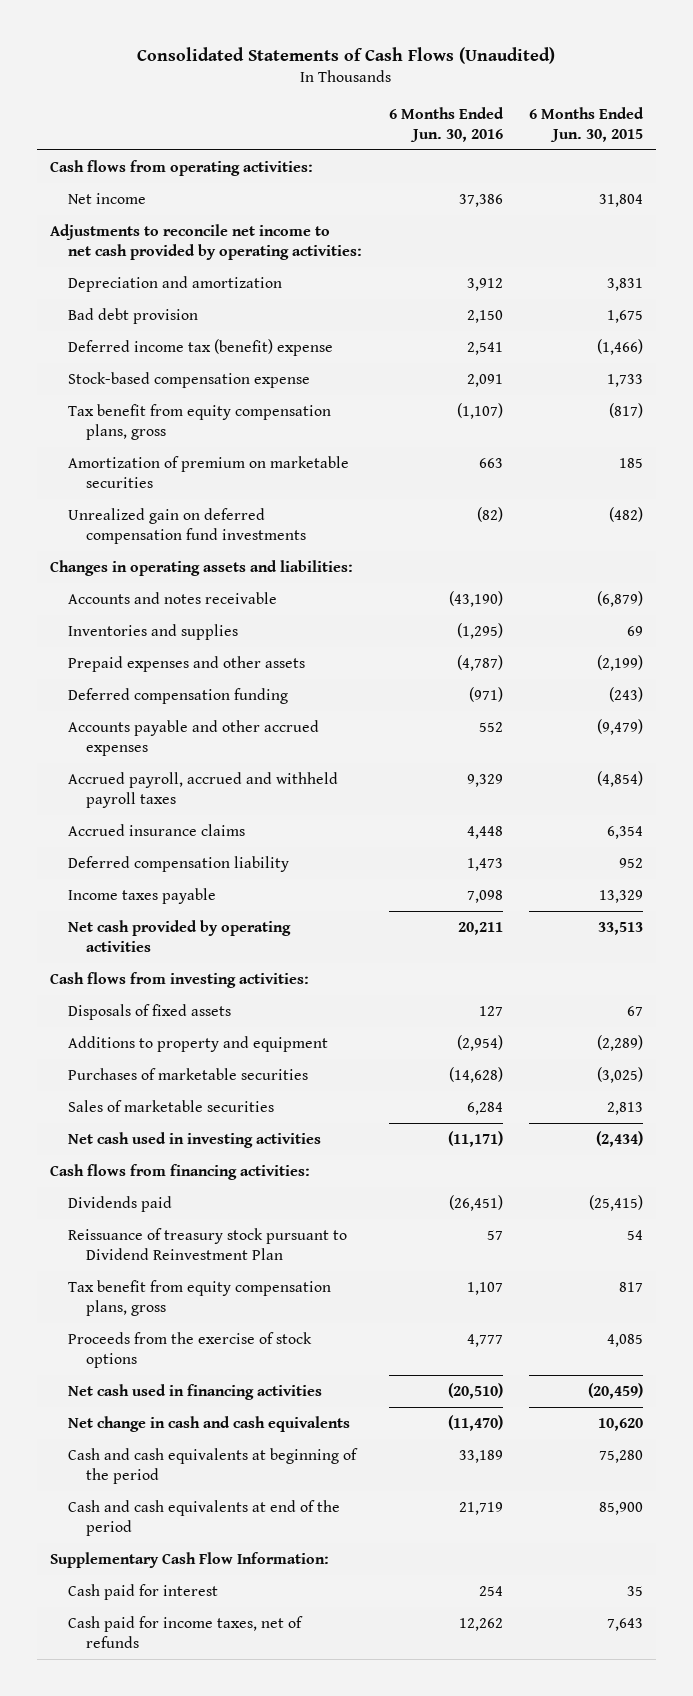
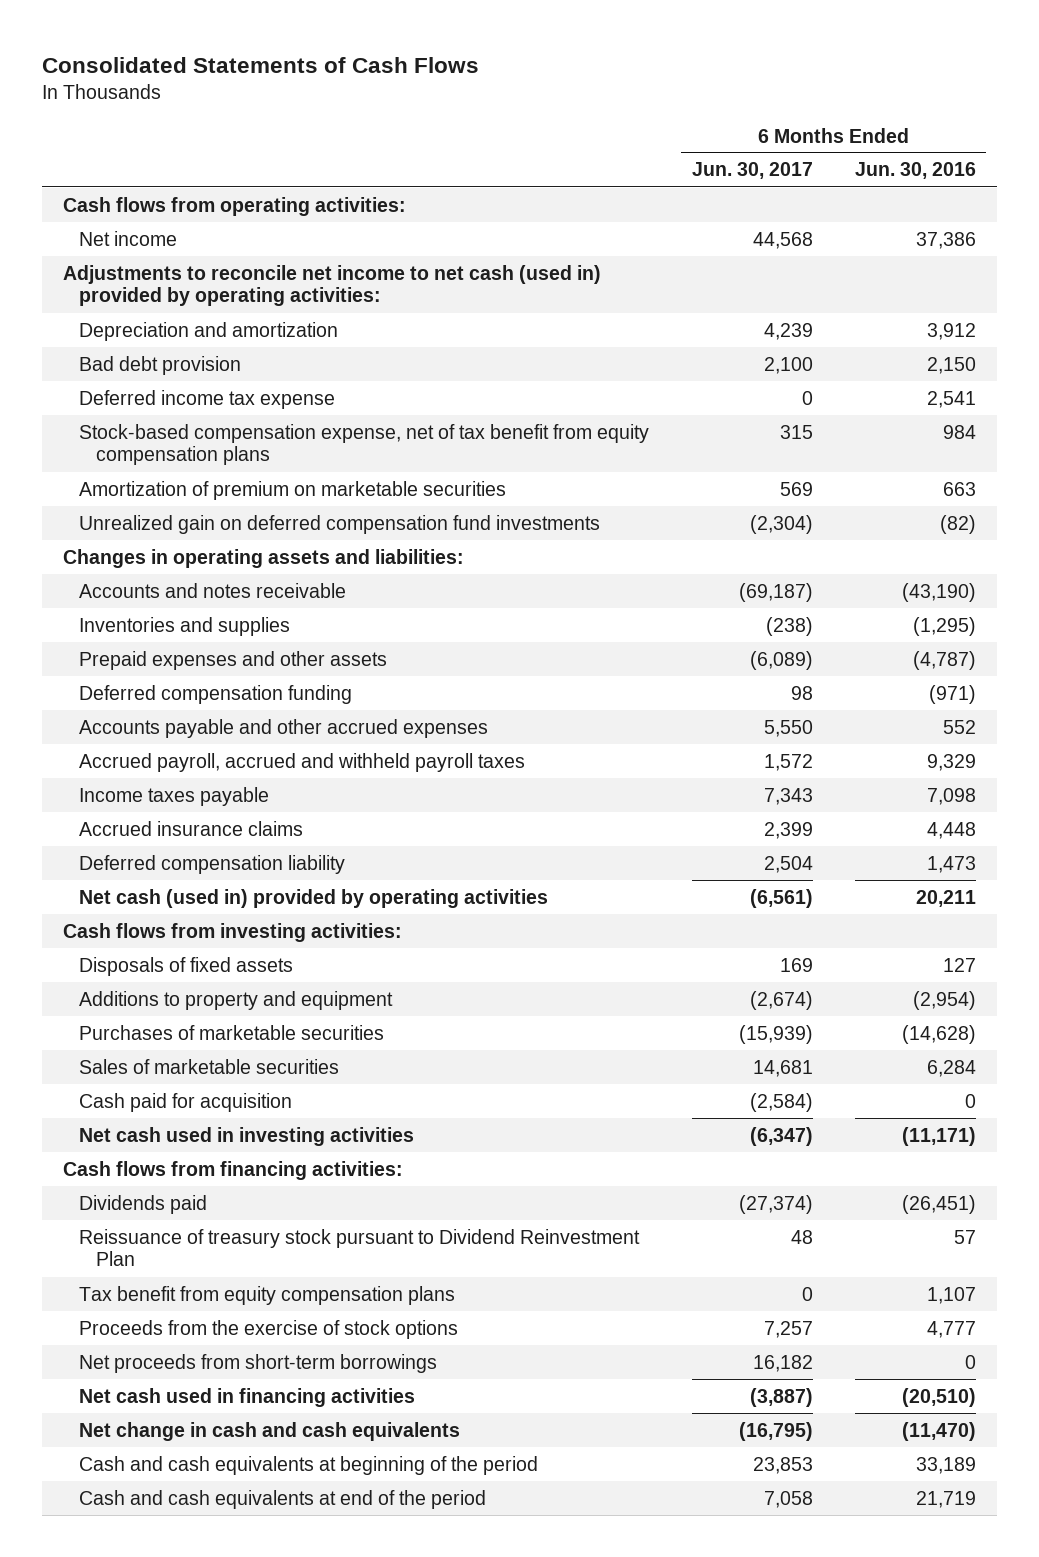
- Consolidated Statements of Cash Flows (Unaudited)
+ Consolidated Statements of Cash Flows
- | 6 Months Ended Jun. 30, 2016 | 6 Months Ended Jun. 30, 2015
+ | 6 Months Ended Jun. 30, 2017 | 6 Months Ended Jun. 30, 2016
- Adjustments to reconcile net income to net cash provided by operating activities:
+ Adjustments to reconcile net income to net cash (used in) provided by operating activities:
- Deferred income tax (benefit) expense | 2,541 | (1,466)
- Stock-based compensation expense | 2,091 | 1,733
- Tax benefit from equity compensation plans, gross | (1,107) | (817)
+ Deferred income tax expense | 0 | 2,541
+ Stock-based compensation expense, net of tax benefit from equity compensation plans | 315 | 984
moved up: Income taxes payable | 7,343 | 7,098
- Net cash provided by operating activities | 20,211 | 33,513
+ Net cash (used in) provided by operating activities | (6,561) | 20,211
+ Cash paid for acquisition | (2,584) | 0
- Tax benefit from equity compensation plans, gross | 1,107 | 817
+ Tax benefit from equity compensation plans | 0 | 1,107
+ Net proceeds from short-term borrowings | 16,182 | 0
- Supplementary Cash Flow Information:
- Cash paid for interest | 254 | 35
- Cash paid for income taxes, net of refunds | 12,262 | 7,643

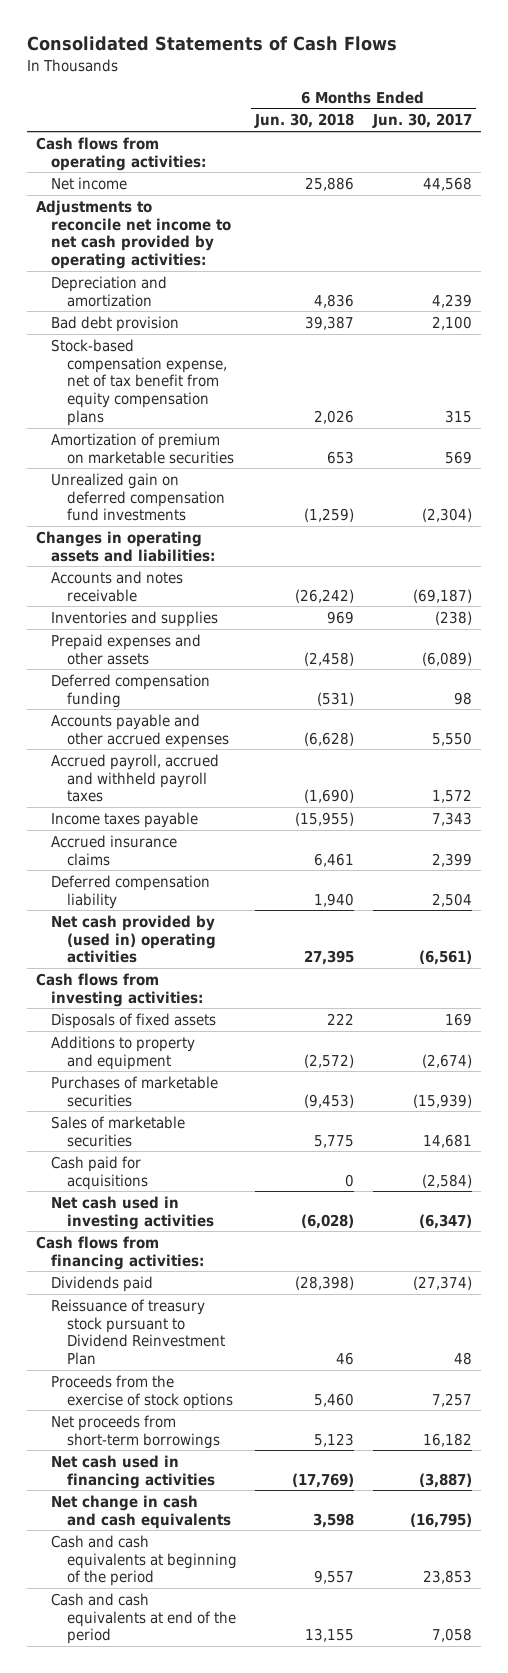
- | 6 Months Ended Jun. 30, 2017 | 6 Months Ended Jun. 30, 2016
+ | 6 Months Ended Jun. 30, 2018 | 6 Months Ended Jun. 30, 2017
- Adjustments to reconcile net income to net cash (used in) provided by operating activities:
+ Adjustments to reconcile net income to net cash provided by operating activities:
- Deferred income tax expense | 0 | 2,541
- Net cash (used in) provided by operating activities | (6,561) | 20,211
+ Net cash provided by (used in) operating activities | 27,395 | (6,561)
- Cash paid for acquisition | (2,584) | 0
+ Cash paid for acquisitions | 0 | (2,584)
- Tax benefit from equity compensation plans | 0 | 1,107

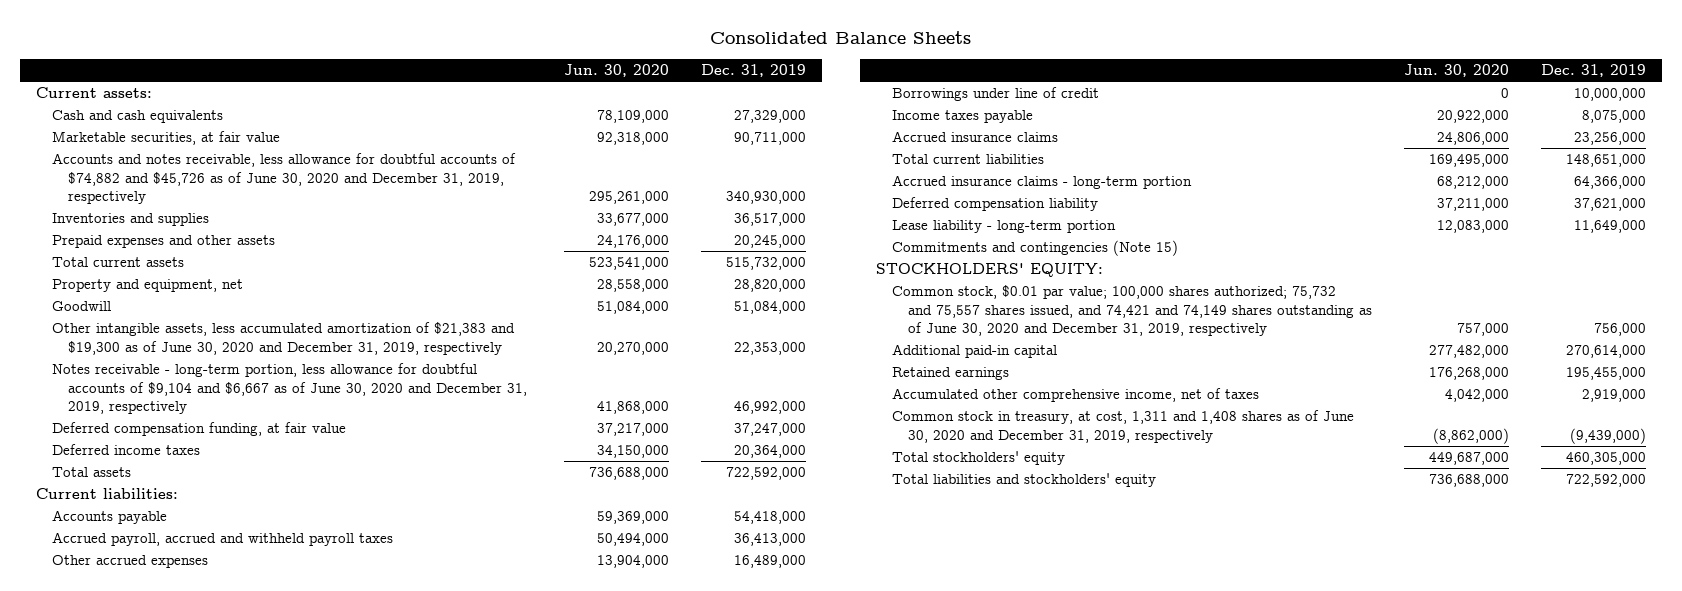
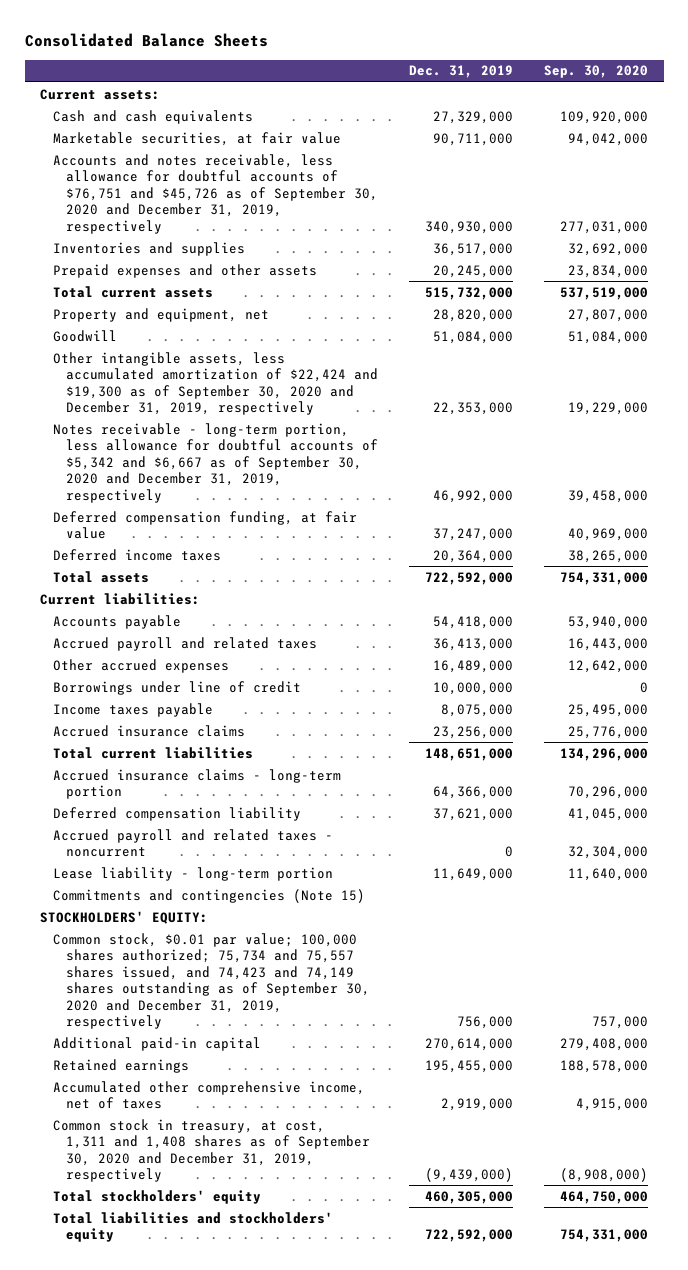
- | Jun. 30, 2020 | Dec. 31, 2019
+ | Dec. 31, 2019 | Sep. 30, 2020
- Accounts and notes receivable, less allowance for doubtful accounts of $74,882 and $45,726 as of June 30, 2020 and December 31, 2019, respectively | 295,261,000 | 340,930,000
+ Accounts and notes receivable, less allowance for doubtful accounts of $76,751 and $45,726 as of September 30, 2020 and December 31, 2019, respectively | 340,930,000 | 277,031,000
- Other intangible assets, less accumulated amortization of $21,383 and $19,300 as of June 30, 2020 and December 31, 2019, respectively | 20,270,000 | 22,353,000
- Notes receivable - long-term portion, less allowance for doubtful accounts of $9,104 and $6,667 as of June 30, 2020 and December 31, 2019, respectively | 41,868,000 | 46,992,000
+ Other intangible assets, less accumulated amortization of $22,424 and $19,300 as of September 30, 2020 and December 31, 2019, respectively | 22,353,000 | 19,229,000
+ Notes receivable - long-term portion, less allowance for doubtful accounts of $5,342 and $6,667 as of September 30, 2020 and December 31, 2019, respectively | 46,992,000 | 39,458,000
- Accrued payroll, accrued and withheld payroll taxes | 50,494,000 | 36,413,000
+ Accrued payroll and related taxes | 36,413,000 | 16,443,000
+ Accrued payroll and related taxes - noncurrent | 0 | 32,304,000
- Common stock, $0.01 par value; 100,000 shares authorized; 75,732 and 75,557 shares issued, and 74,421 and 74,149 shares outstanding as of June 30, 2020 and December 31, 2019, respectively | 757,000 | 756,000
+ Common stock, $0.01 par value; 100,000 shares authorized; 75,734 and 75,557 shares issued, and 74,423 and 74,149 shares outstanding as of September 30, 2020 and December 31, 2019, respectively | 756,000 | 757,000
- Common stock in treasury, at cost, 1,311 and 1,408 shares as of June 30, 2020 and December 31, 2019, respectively | (8,862,000) | (9,439,000)
+ Common stock in treasury, at cost, 1,311 and 1,408 shares as of September 30, 2020 and December 31, 2019, respectively | (9,439,000) | (8,908,000)

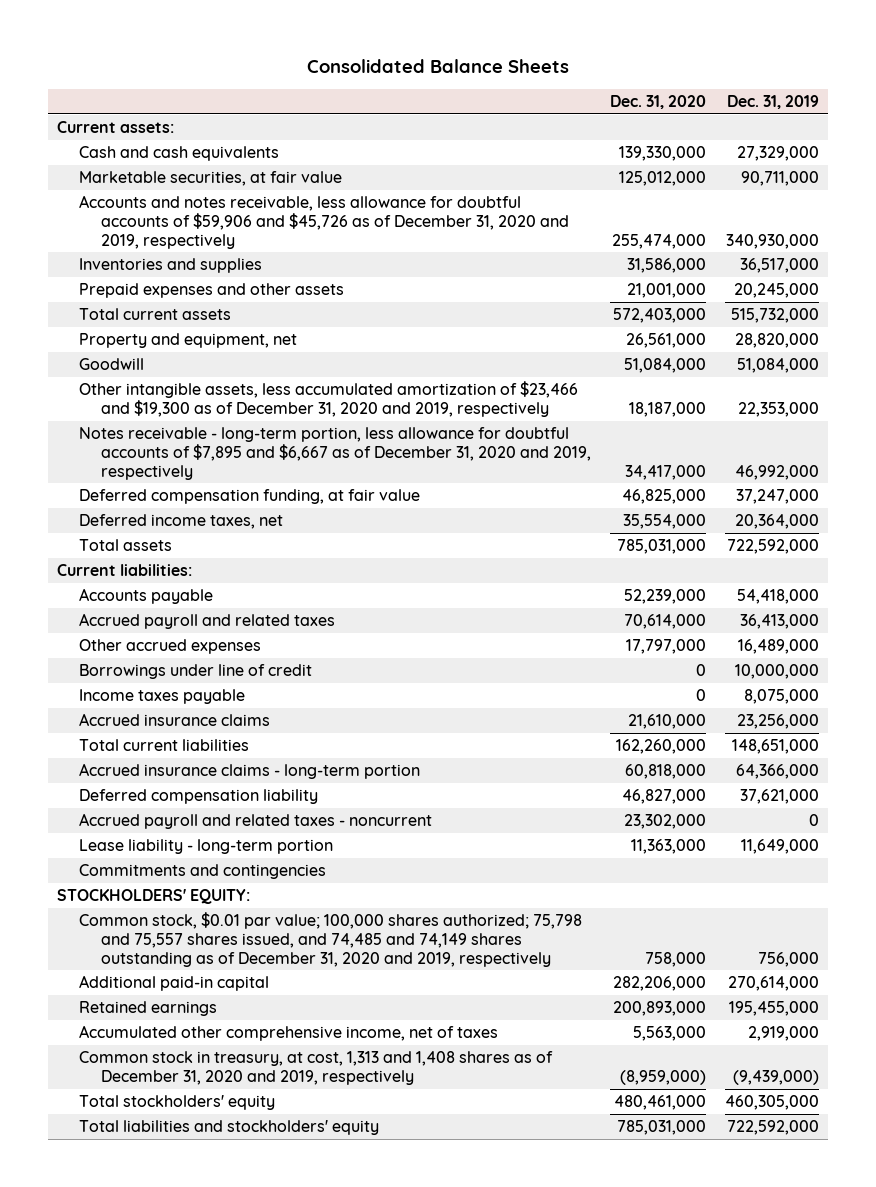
- | Dec. 31, 2019 | Sep. 30, 2020
+ | Dec. 31, 2020 | Dec. 31, 2019
- Accounts and notes receivable, less allowance for doubtful accounts of $76,751 and $45,726 as of September 30, 2020 and December 31, 2019, respectively | 340,930,000 | 277,031,000
+ Accounts and notes receivable, less allowance for doubtful accounts of $59,906 and $45,726 as of December 31, 2020 and 2019, respectively | 255,474,000 | 340,930,000
- Other intangible assets, less accumulated amortization of $22,424 and $19,300 as of September 30, 2020 and December 31, 2019, respectively | 22,353,000 | 19,229,000
- Notes receivable - long-term portion, less allowance for doubtful accounts of $5,342 and $6,667 as of September 30, 2020 and December 31, 2019, respectively | 46,992,000 | 39,458,000
+ Other intangible assets, less accumulated amortization of $23,466 and $19,300 as of December 31, 2020 and 2019, respectively | 18,187,000 | 22,353,000
+ Notes receivable - long-term portion, less allowance for doubtful accounts of $7,895 and $6,667 as of December 31, 2020 and 2019, respectively | 34,417,000 | 46,992,000
- Deferred income taxes | 20,364,000 | 38,265,000
+ Deferred income taxes, net | 35,554,000 | 20,364,000
- Commitments and contingencies (Note 15)
+ Commitments and contingencies
- Common stock, $0.01 par value; 100,000 shares authorized; 75,734 and 75,557 shares issued, and 74,423 and 74,149 shares outstanding as of September 30, 2020 and December 31, 2019, respectively | 756,000 | 757,000
+ Common stock, $0.01 par value; 100,000 shares authorized; 75,798 and 75,557 shares issued, and 74,485 and 74,149 shares outstanding as of December 31, 2020 and 2019, respectively | 758,000 | 756,000
- Common stock in treasury, at cost, 1,311 and 1,408 shares as of September 30, 2020 and December 31, 2019, respectively | (9,439,000) | (8,908,000)
+ Common stock in treasury, at cost, 1,313 and 1,408 shares as of December 31, 2020 and 2019, respectively | (8,959,000) | (9,439,000)

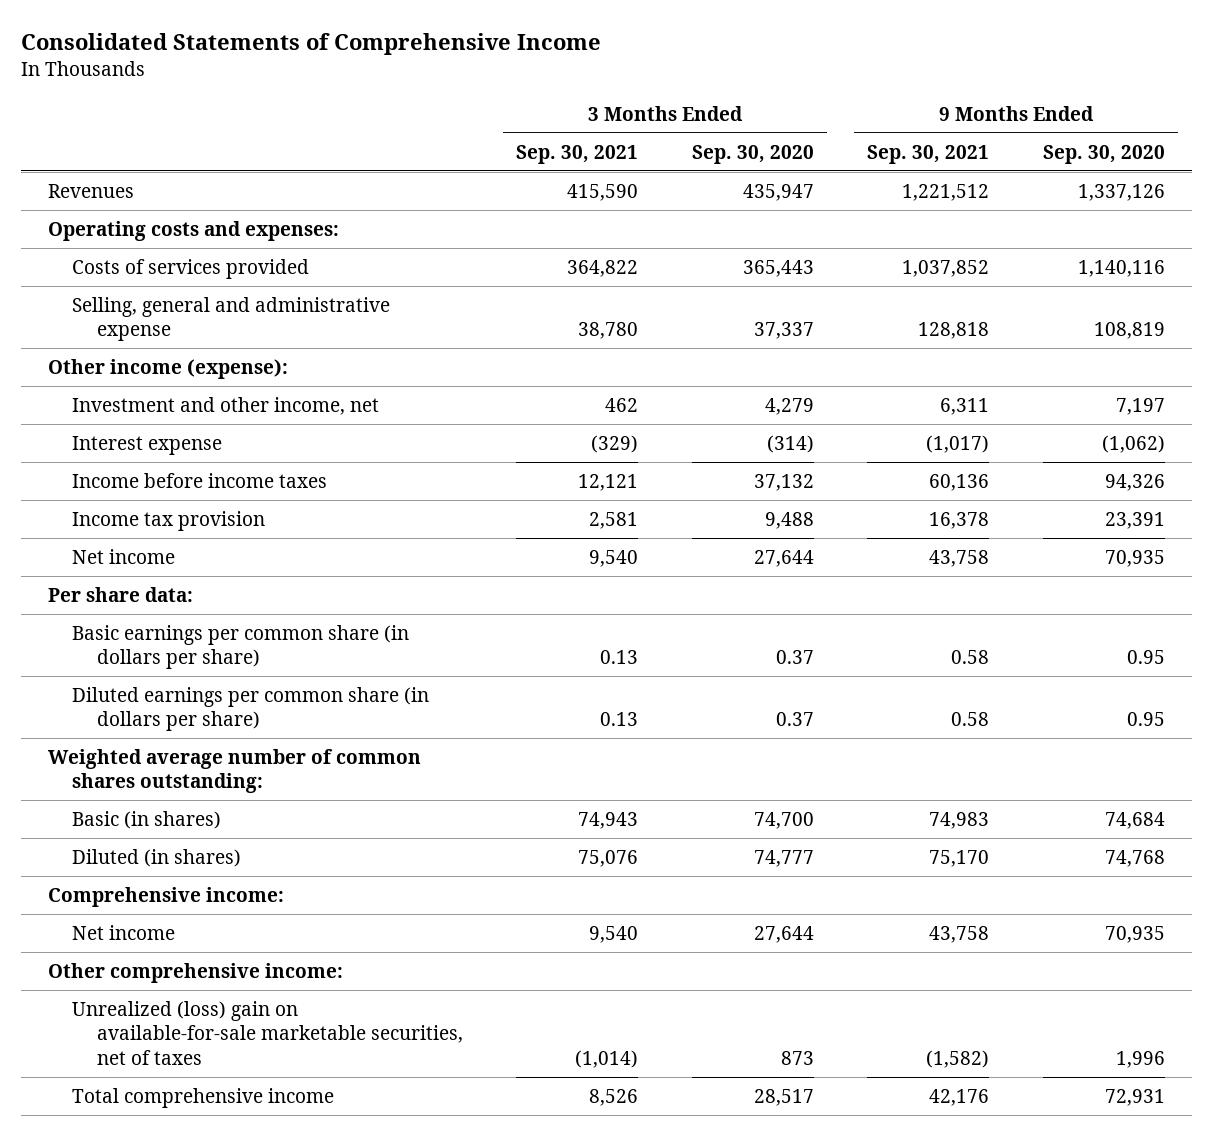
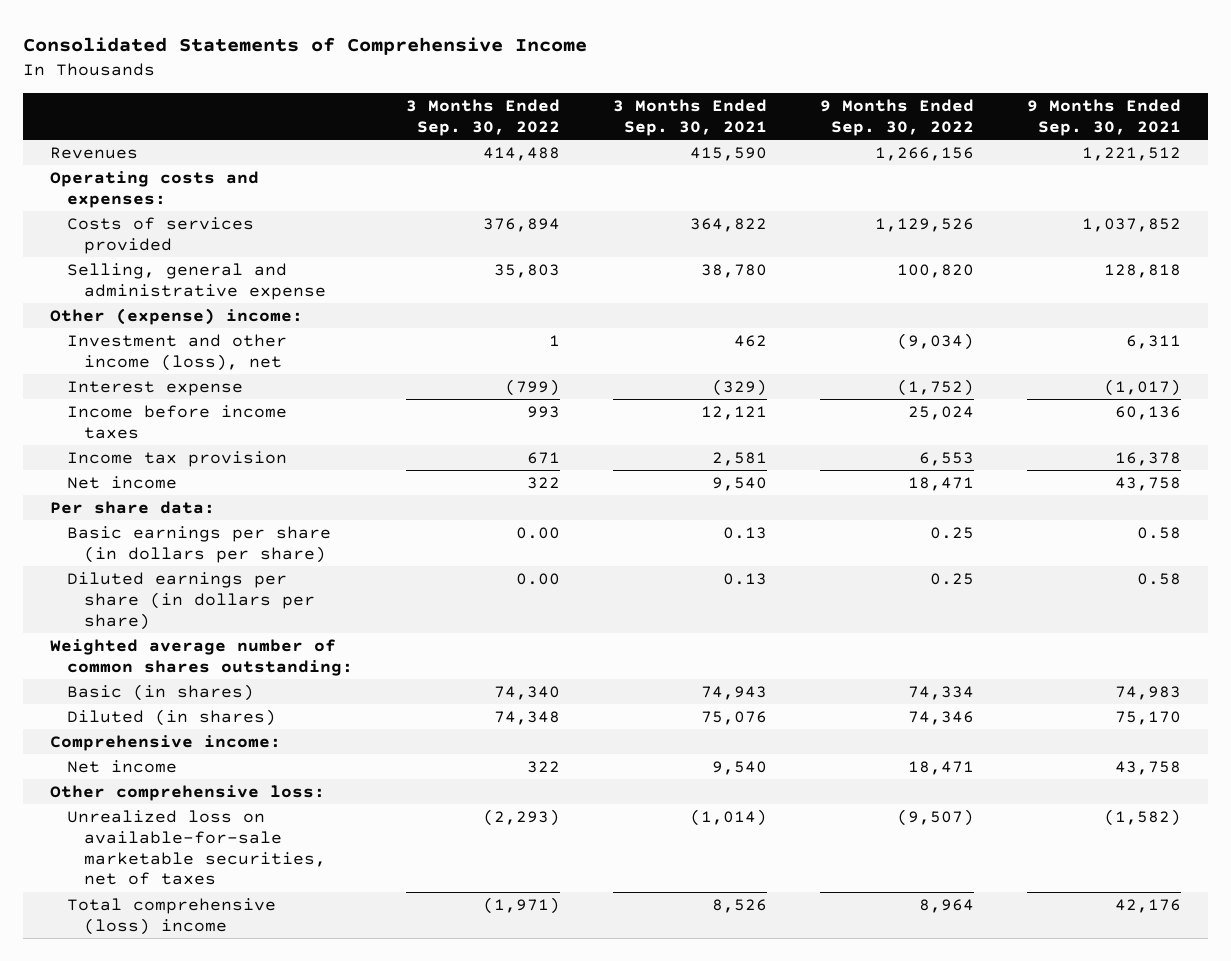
- | 3 Months Ended Sep. 30, 2021 | 3 Months Ended Sep. 30, 2020 | 9 Months Ended Sep. 30, 2021 | 9 Months Ended Sep. 30, 2020
+ | 3 Months Ended Sep. 30, 2022 | 3 Months Ended Sep. 30, 2021 | 9 Months Ended Sep. 30, 2022 | 9 Months Ended Sep. 30, 2021
- Other income (expense):
- Investment and other income, net | 462 | 4,279 | 6,311 | 7,197
+ Other (expense) income:
+ Investment and other income (loss), net | 1 | 462 | (9,034) | 6,311
- Basic earnings per common share (in dollars per share) | 0.13 | 0.37 | 0.58 | 0.95
- Diluted earnings per common share (in dollars per share) | 0.13 | 0.37 | 0.58 | 0.95
+ Basic earnings per share (in dollars per share) | 0.00 | 0.13 | 0.25 | 0.58
+ Diluted earnings per share (in dollars per share) | 0.00 | 0.13 | 0.25 | 0.58
- Other comprehensive income:
- Unrealized (loss) gain on available-for-sale marketable securities, net of taxes | (1,014) | 873 | (1,582) | 1,996
- Total comprehensive income | 8,526 | 28,517 | 42,176 | 72,931
+ Other comprehensive loss:
+ Unrealized loss on available-for-sale marketable securities, net of taxes | (2,293) | (1,014) | (9,507) | (1,582)
+ Total comprehensive (loss) income | (1,971) | 8,526 | 8,964 | 42,176

